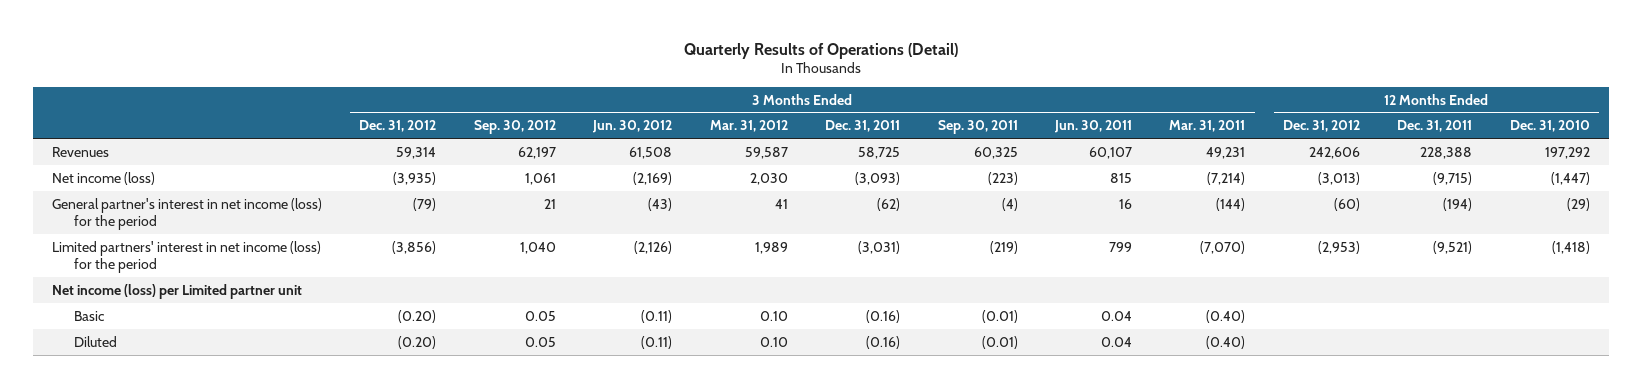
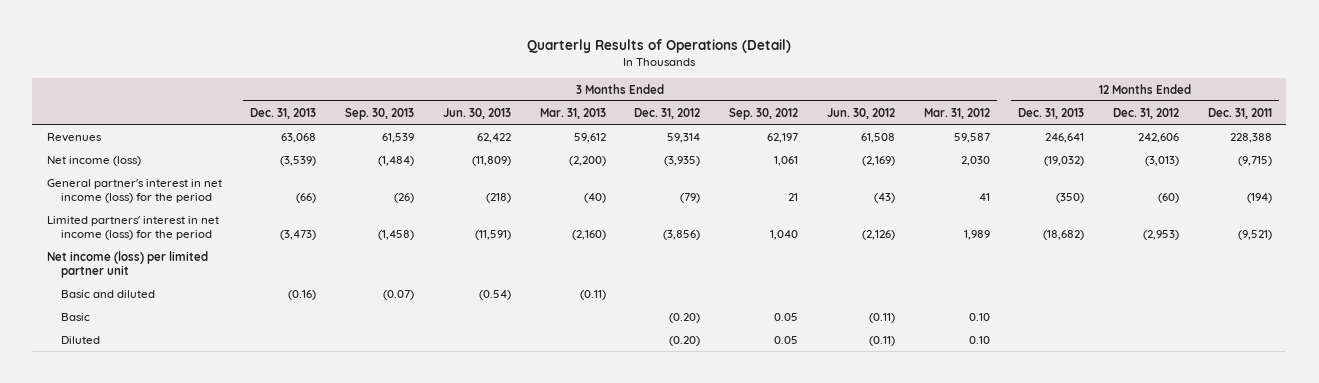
- | 3 Months Ended Dec. 31, 2012 | 3 Months Ended Sep. 30, 2012 | 3 Months Ended Jun. 30, 2012 | 3 Months Ended Mar. 31, 2012 | 3 Months Ended Dec. 31, 2011 | 3 Months Ended Sep. 30, 2011 | 3 Months Ended Jun. 30, 2011 | 3 Months Ended Mar. 31, 2011 | 12 Months Ended Dec. 31, 2012 | 12 Months Ended Dec. 31, 2011 | 12 Months Ended Dec. 31, 2010
+ | 3 Months Ended Dec. 31, 2013 | 3 Months Ended Sep. 30, 2013 | 3 Months Ended Jun. 30, 2013 | 3 Months Ended Mar. 31, 2013 | 3 Months Ended Dec. 31, 2012 | 3 Months Ended Sep. 30, 2012 | 3 Months Ended Jun. 30, 2012 | 3 Months Ended Mar. 31, 2012 | 12 Months Ended Dec. 31, 2013 | 12 Months Ended Dec. 31, 2012 | 12 Months Ended Dec. 31, 2011
- Net income (loss) per Limited partner unit
+ Net income (loss) per limited partner unit
+ Basic and diluted | (0.16) | (0.07) | (0.54) | (0.11) | | | | | | |

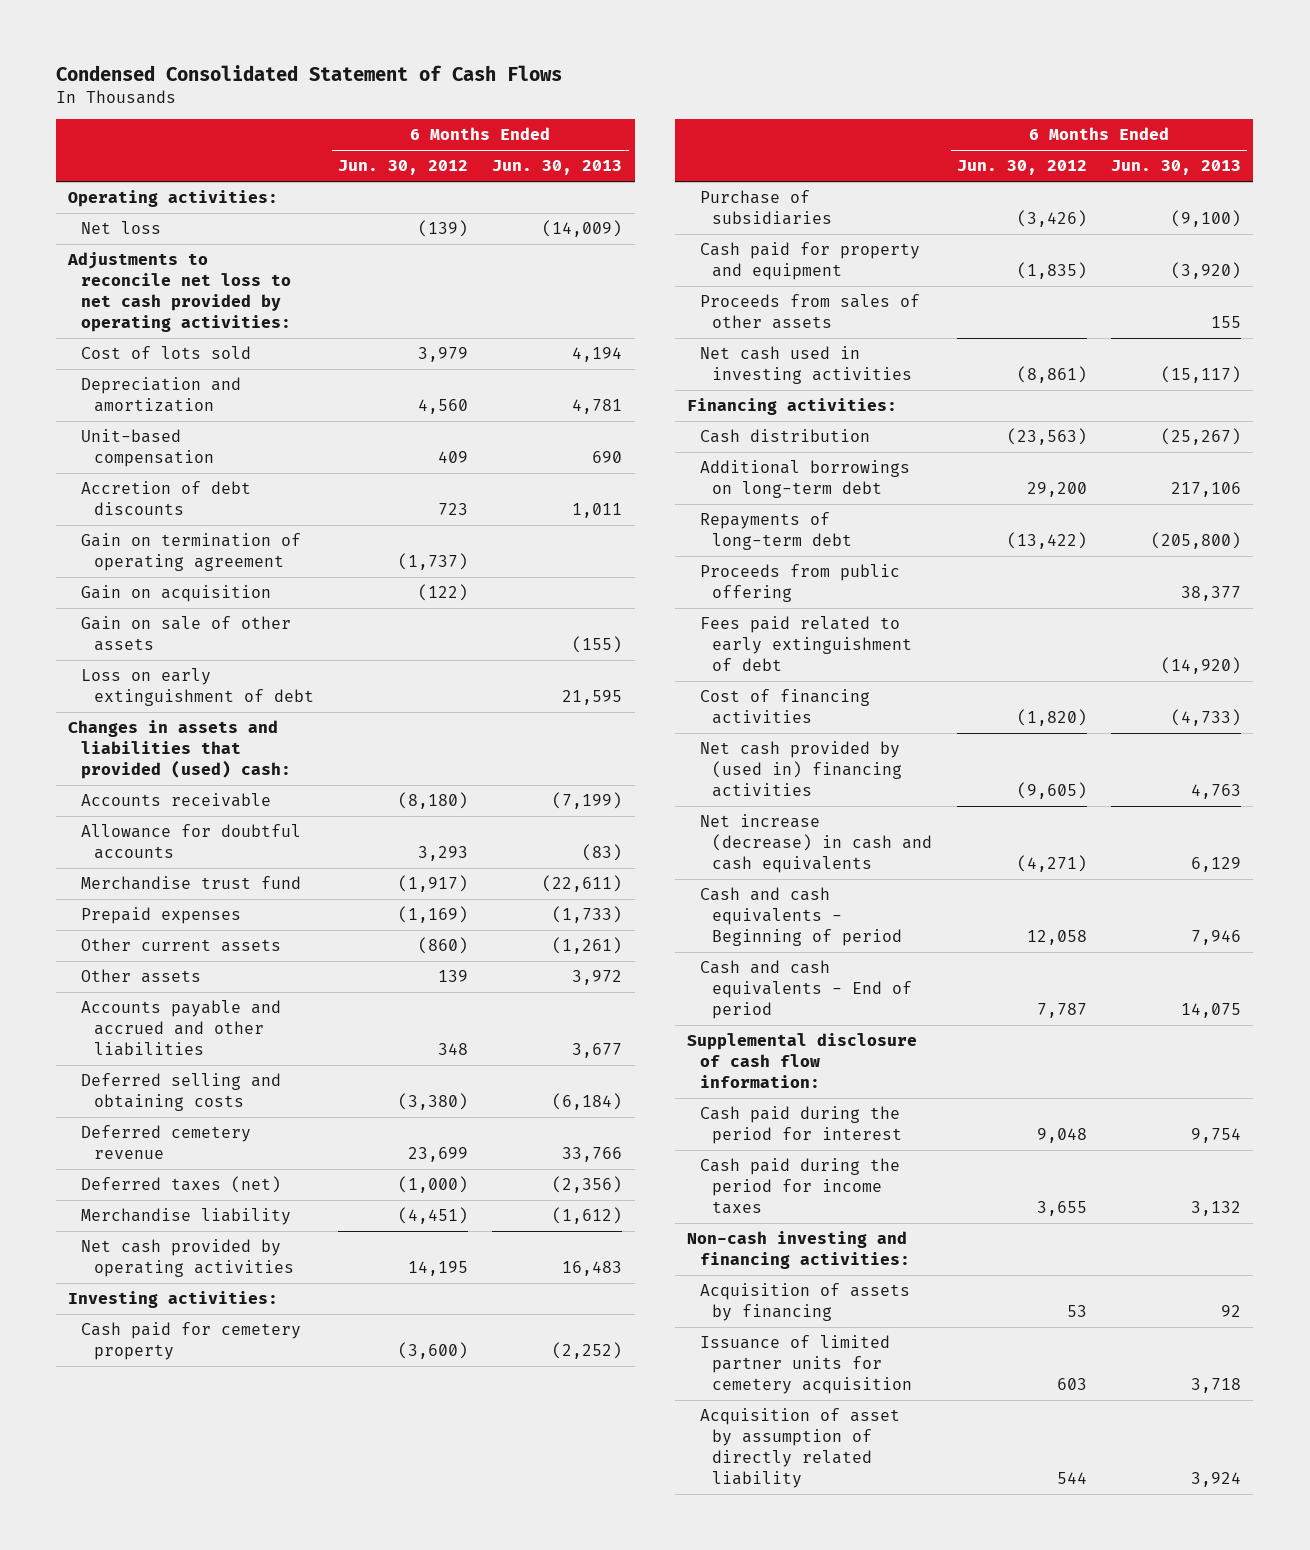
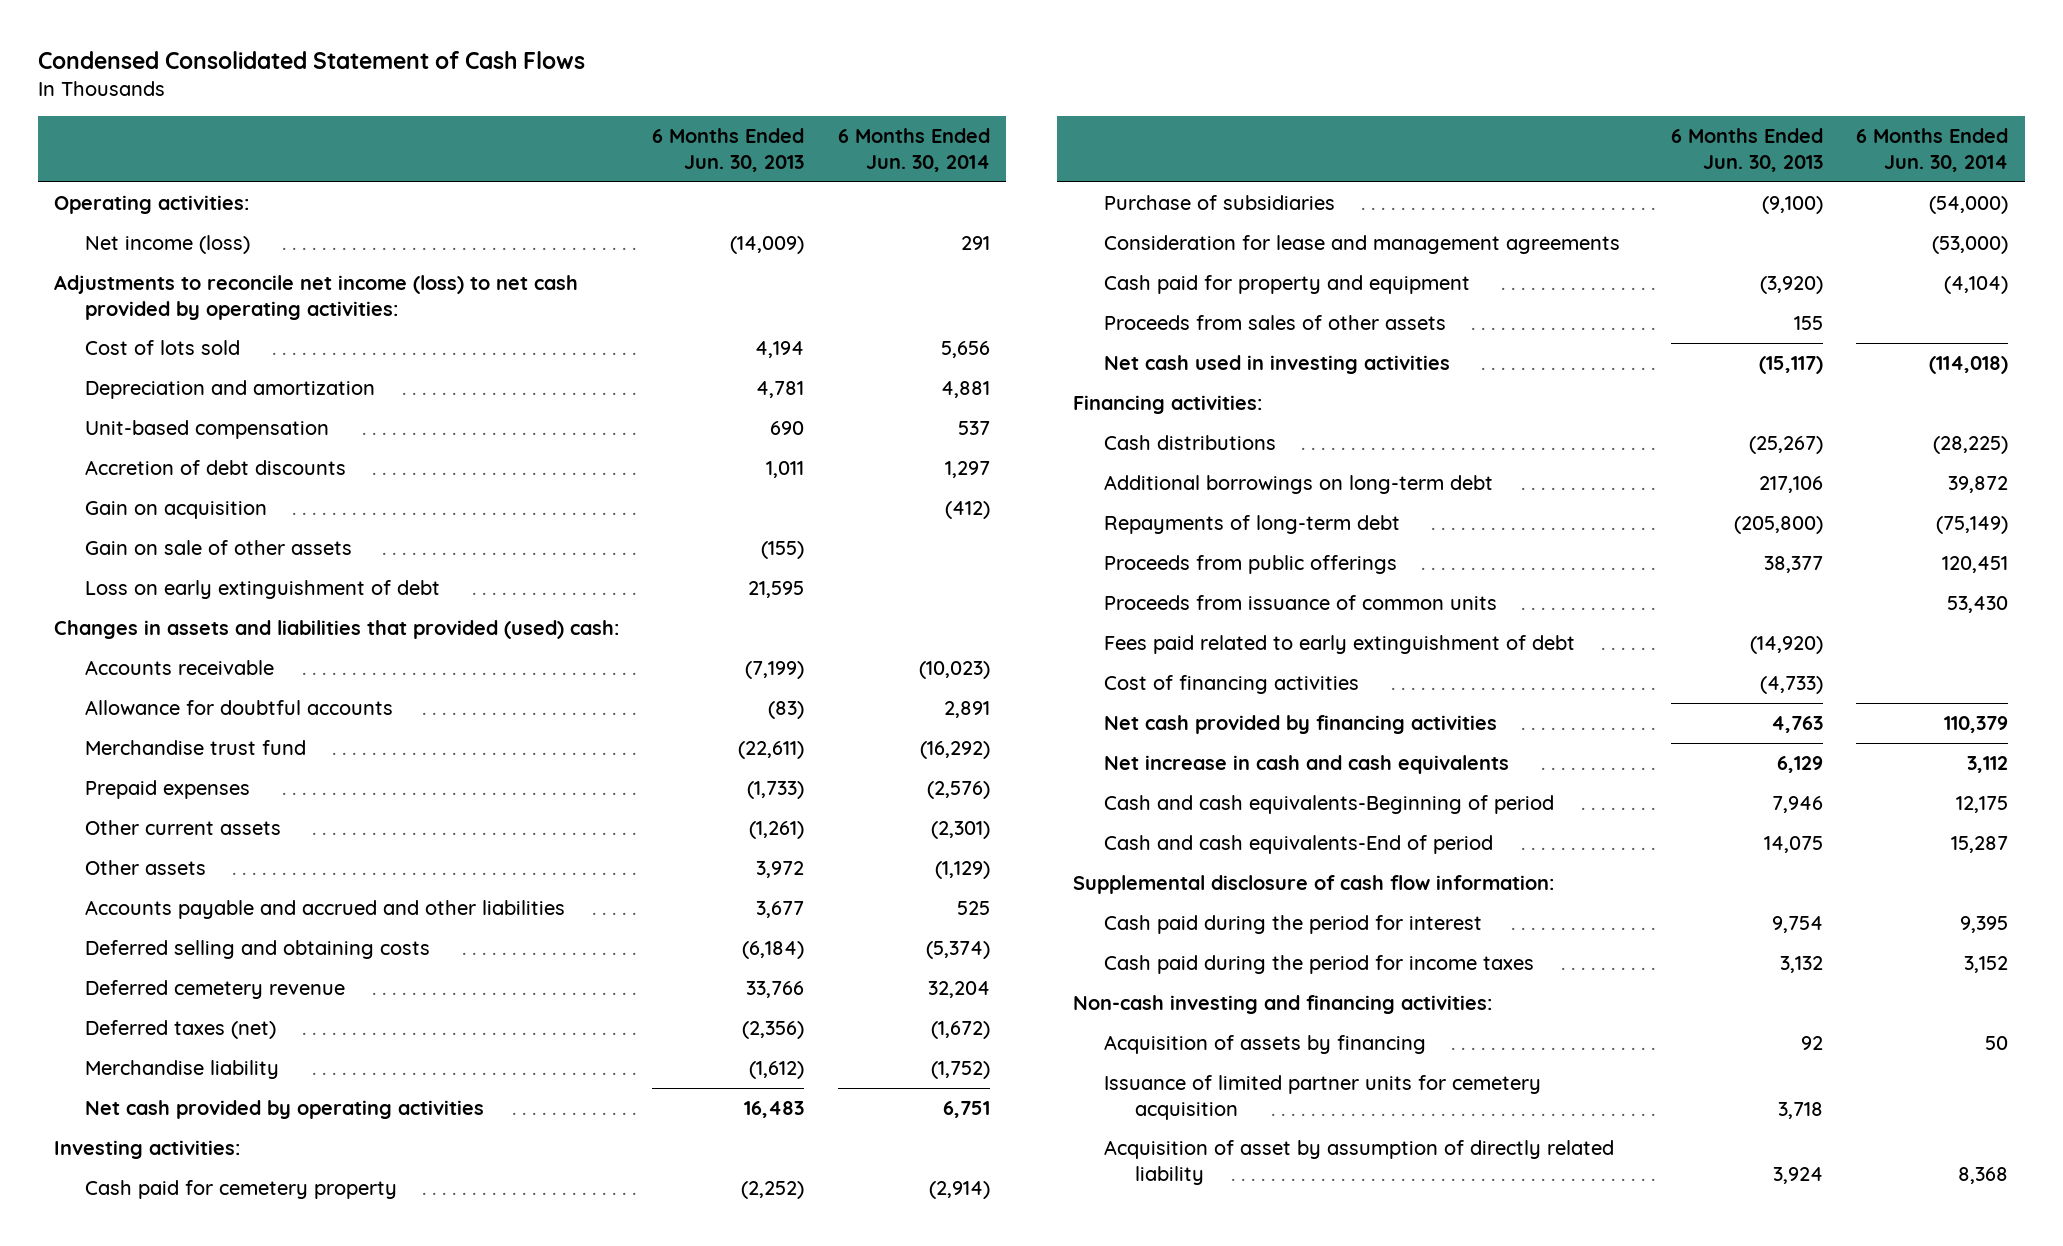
- | 6 Months Ended Jun. 30, 2012 | 6 Months Ended Jun. 30, 2013
+ | 6 Months Ended Jun. 30, 2013 | 6 Months Ended Jun. 30, 2014
- Net loss | (139) | (14,009)
- Adjustments to reconcile net loss to net cash provided by operating activities:
+ Net income (loss) | (14,009) | 291
+ Adjustments to reconcile net income (loss) to net cash provided by operating activities:
- Gain on termination of operating agreement | (1,737) |
+ Consideration for lease and management agreements | | (53,000)
- Cash distribution | (23,563) | (25,267)
+ Cash distributions | (25,267) | (28,225)
- Proceeds from public offering | | 38,377
+ Proceeds from public offerings | 38,377 | 120,451
+ Proceeds from issuance of common units | | 53,430
- Net cash provided by (used in) financing activities | (9,605) | 4,763
- Net increase (decrease) in cash and cash equivalents | (4,271) | 6,129
- Cash and cash equivalents - Beginning of period | 12,058 | 7,946
- Cash and cash equivalents - End of period | 7,787 | 14,075
+ Net cash provided by financing activities | 4,763 | 110,379
+ Net increase in cash and cash equivalents | 6,129 | 3,112
+ Cash and cash equivalents-Beginning of period | 7,946 | 12,175
+ Cash and cash equivalents-End of period | 14,075 | 15,287

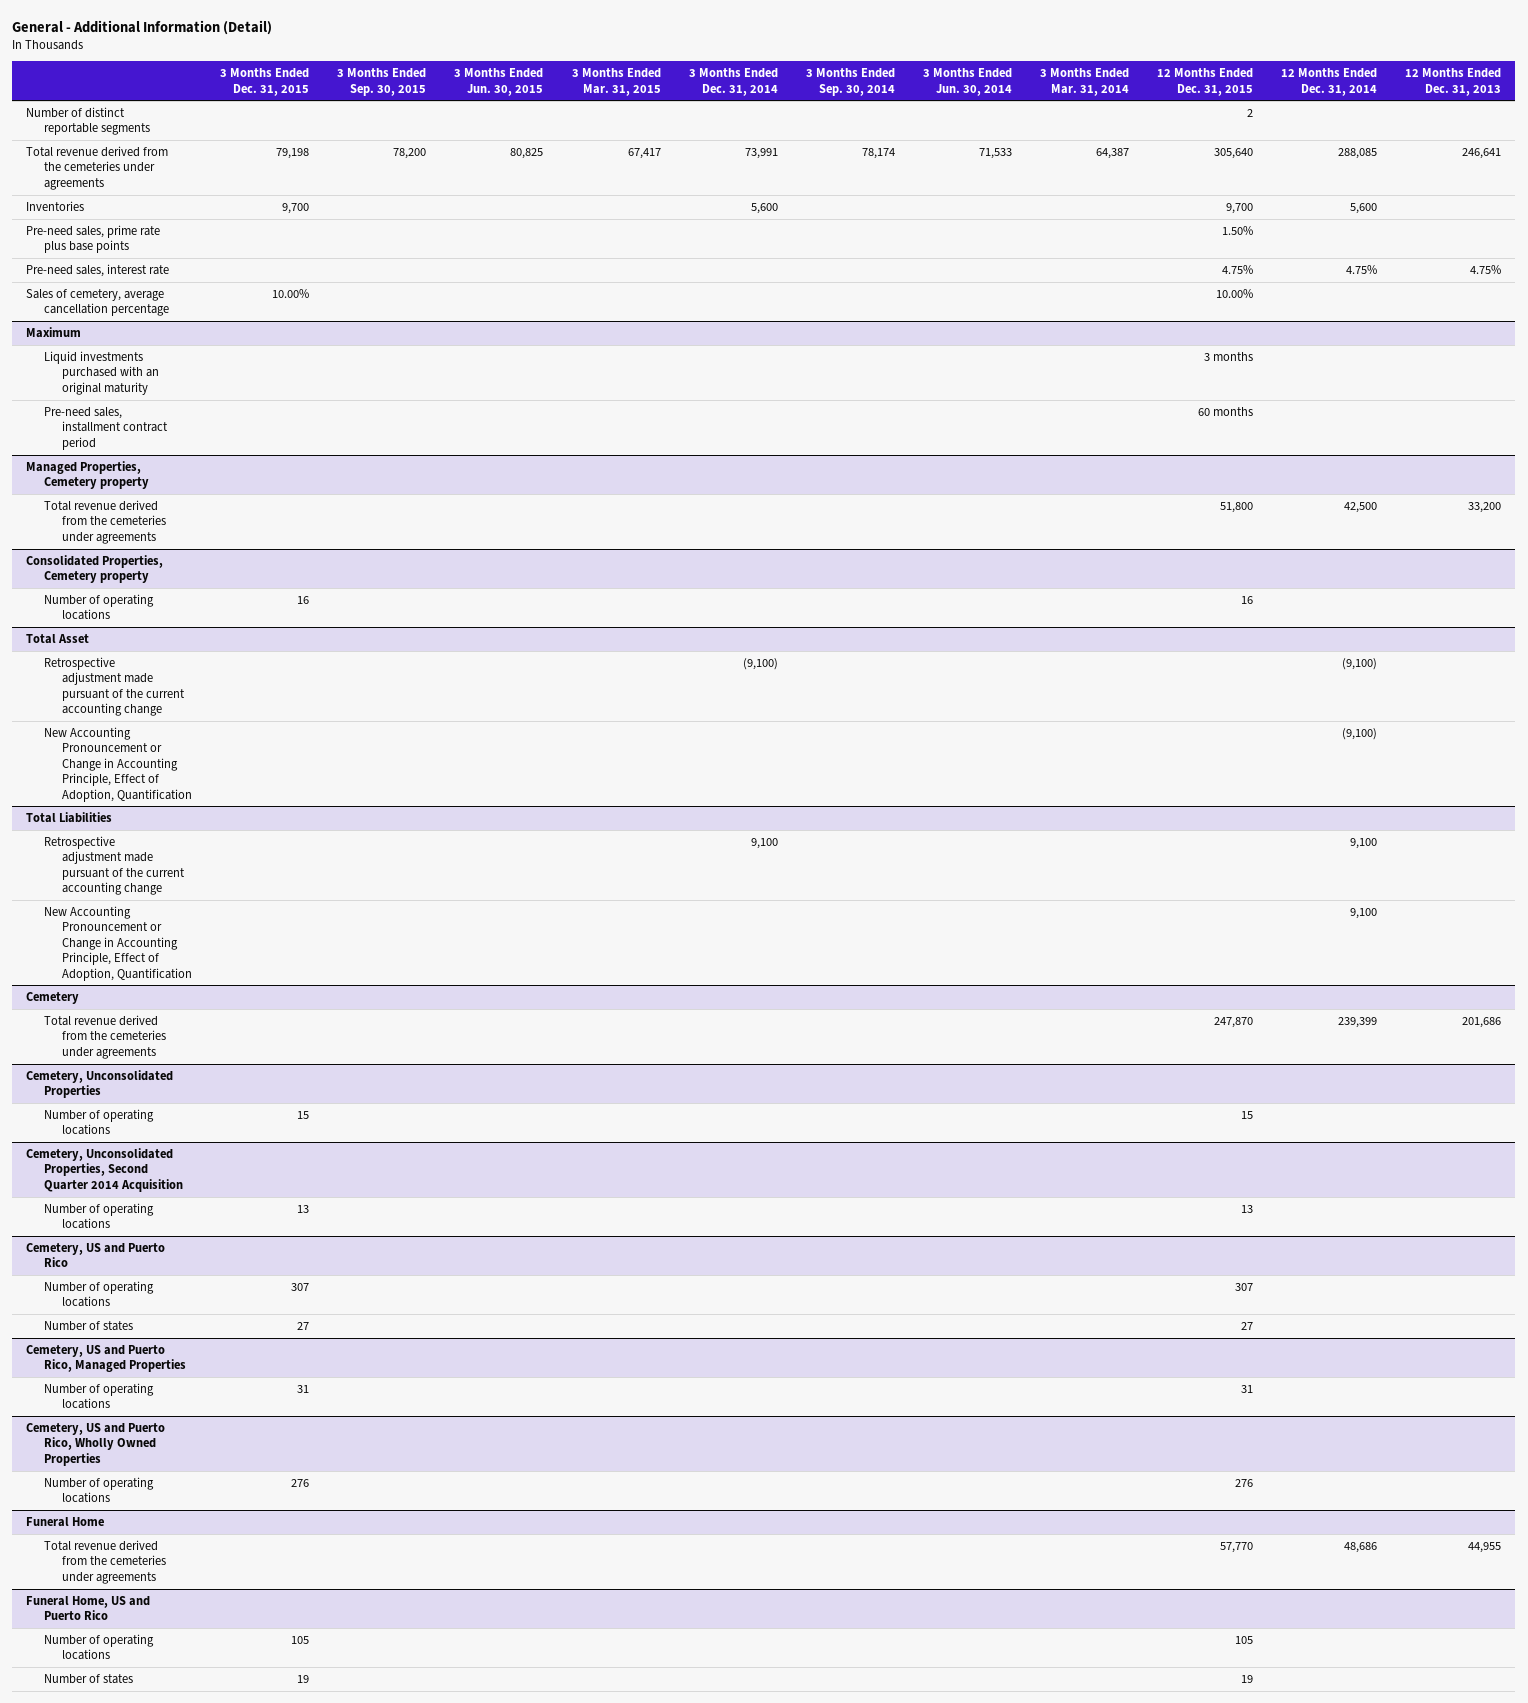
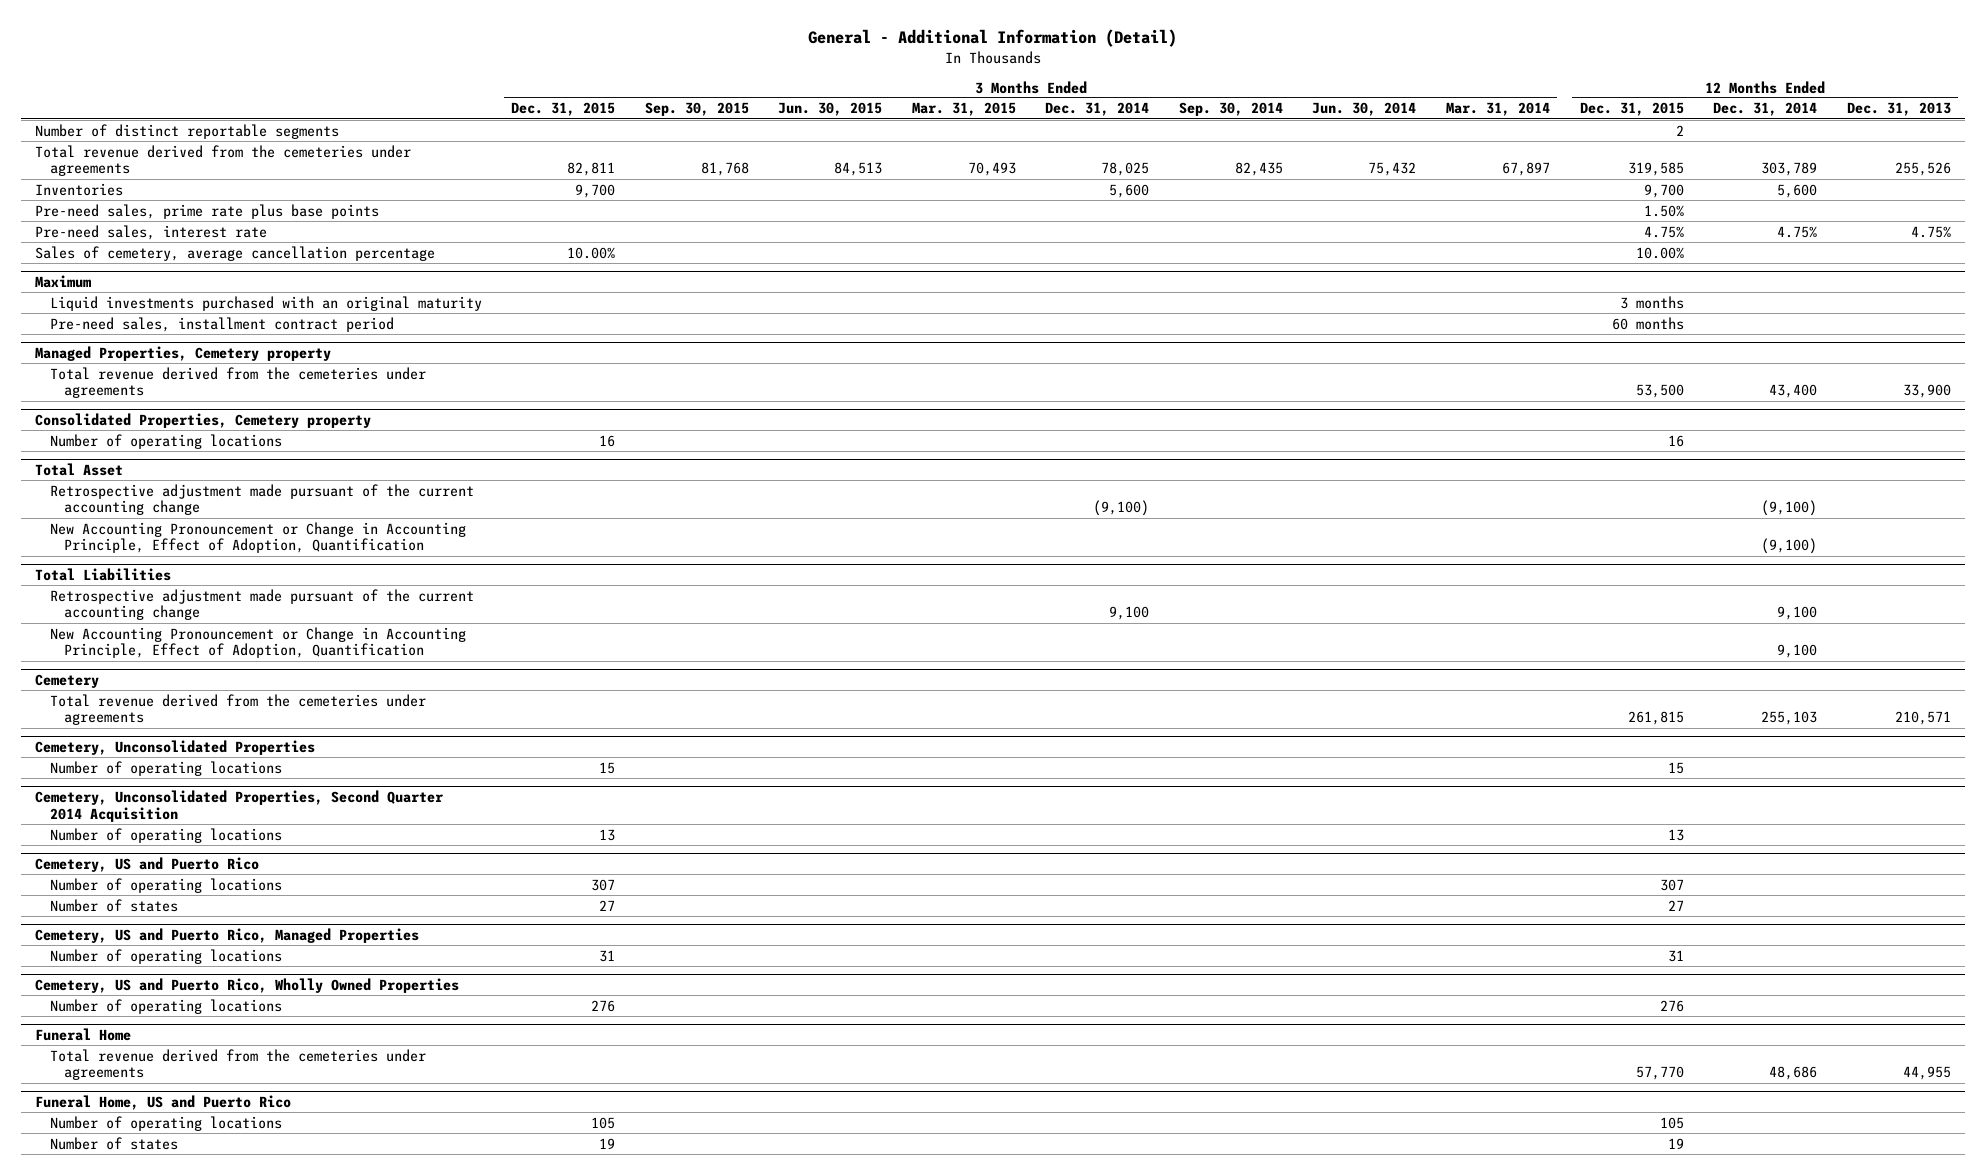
- Total revenue derived from the cemeteries under agreements | 79,198 | 78,200 | 80,825 | 67,417 | 73,991 | 78,174 | 71,533 | 64,387 | 305,640 | 288,085 | 246,641
+ Total revenue derived from the cemeteries under agreements | 82,811 | 81,768 | 84,513 | 70,493 | 78,025 | 82,435 | 75,432 | 67,897 | 319,585 | 303,789 | 255,526
@ Managed Properties, Cemetery property
- Total revenue derived from the cemeteries under agreements | | | | | | | | | 51,800 | 42,500 | 33,200
+ Total revenue derived from the cemeteries under agreements | | | | | | | | | 53,500 | 43,400 | 33,900
@ Cemetery
- Total revenue derived from the cemeteries under agreements | | | | | | | | | 247,870 | 239,399 | 201,686
+ Total revenue derived from the cemeteries under agreements | | | | | | | | | 261,815 | 255,103 | 210,571

